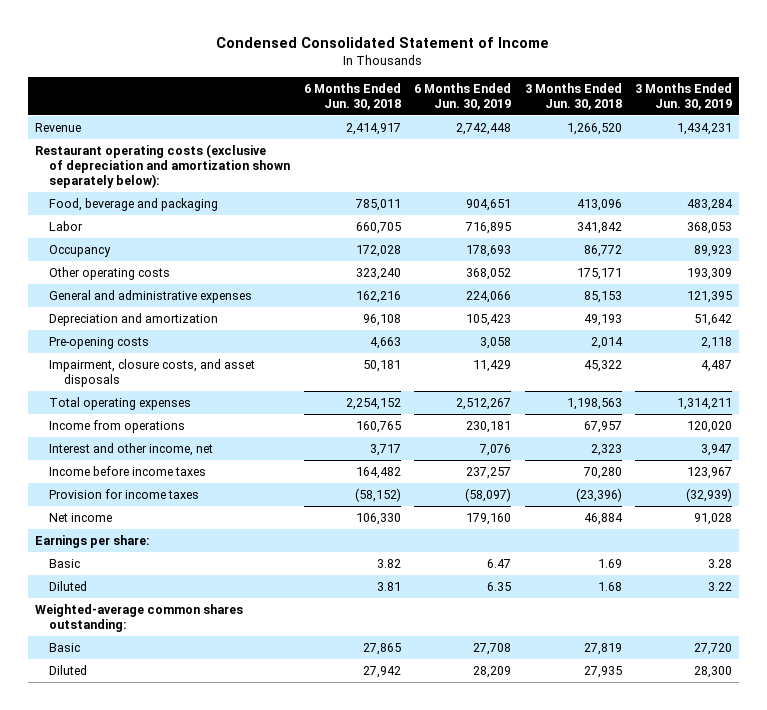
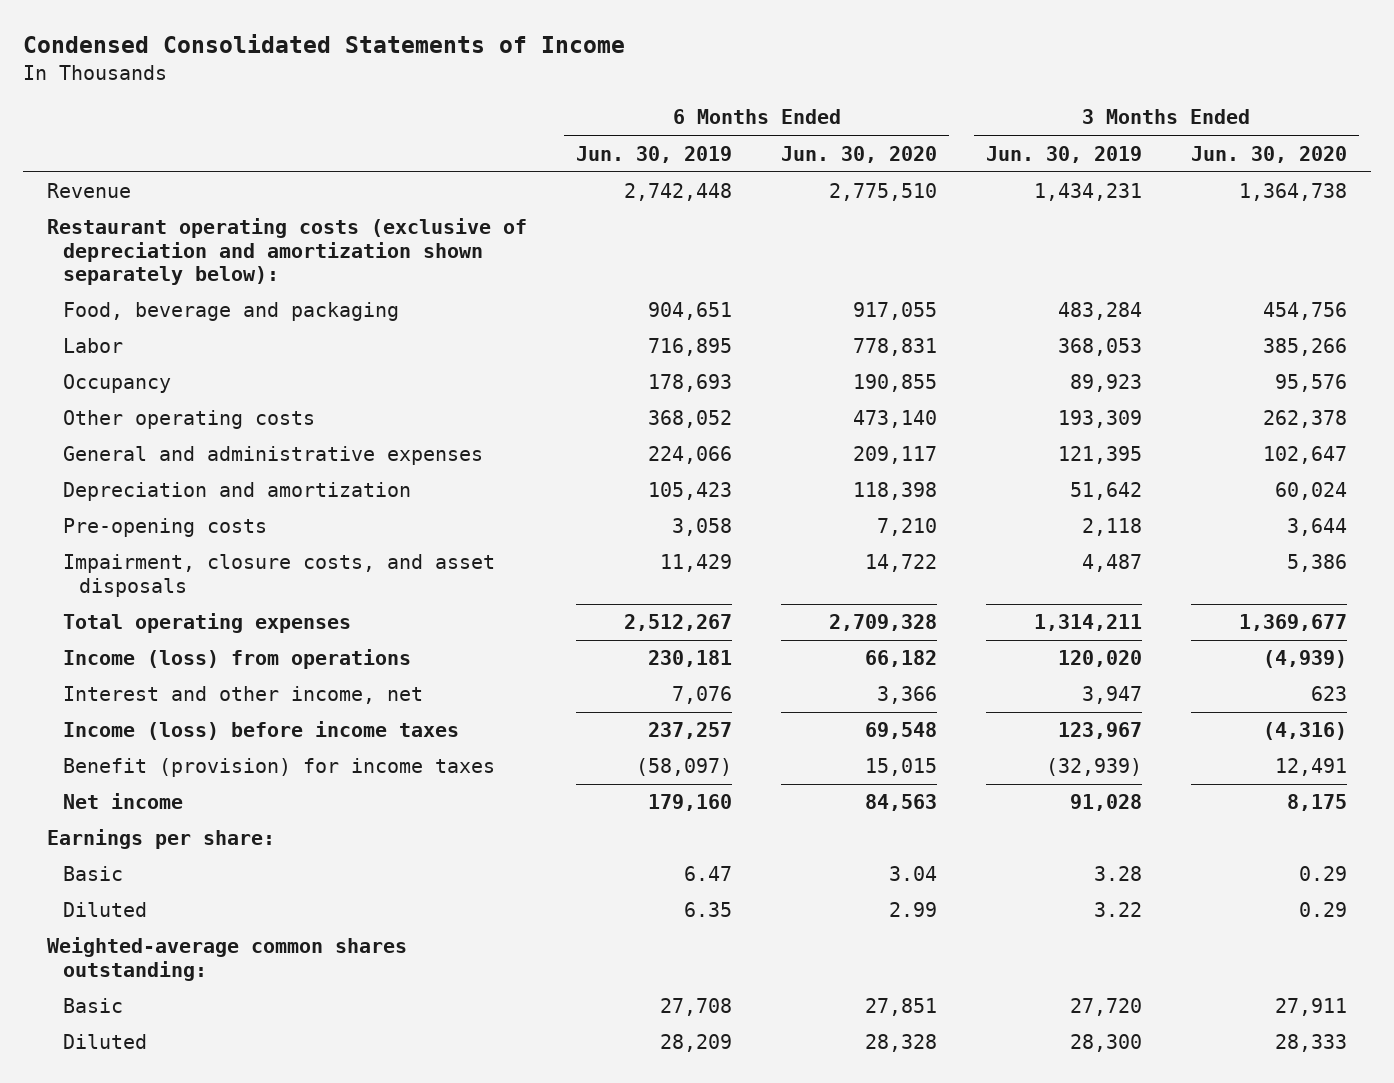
- Condensed Consolidated Statement of Income
+ Condensed Consolidated Statements of Income
- | 6 Months Ended Jun. 30, 2018 | 6 Months Ended Jun. 30, 2019 | 3 Months Ended Jun. 30, 2018 | 3 Months Ended Jun. 30, 2019
+ | 6 Months Ended Jun. 30, 2019 | 6 Months Ended Jun. 30, 2020 | 3 Months Ended Jun. 30, 2019 | 3 Months Ended Jun. 30, 2020
- Income from operations | 160,765 | 230,181 | 67,957 | 120,020
+ Income (loss) from operations | 230,181 | 66,182 | 120,020 | (4,939)
- Income before income taxes | 164,482 | 237,257 | 70,280 | 123,967
- Provision for income taxes | (58,152) | (58,097) | (23,396) | (32,939)
+ Income (loss) before income taxes | 237,257 | 69,548 | 123,967 | (4,316)
+ Benefit (provision) for income taxes | (58,097) | 15,015 | (32,939) | 12,491

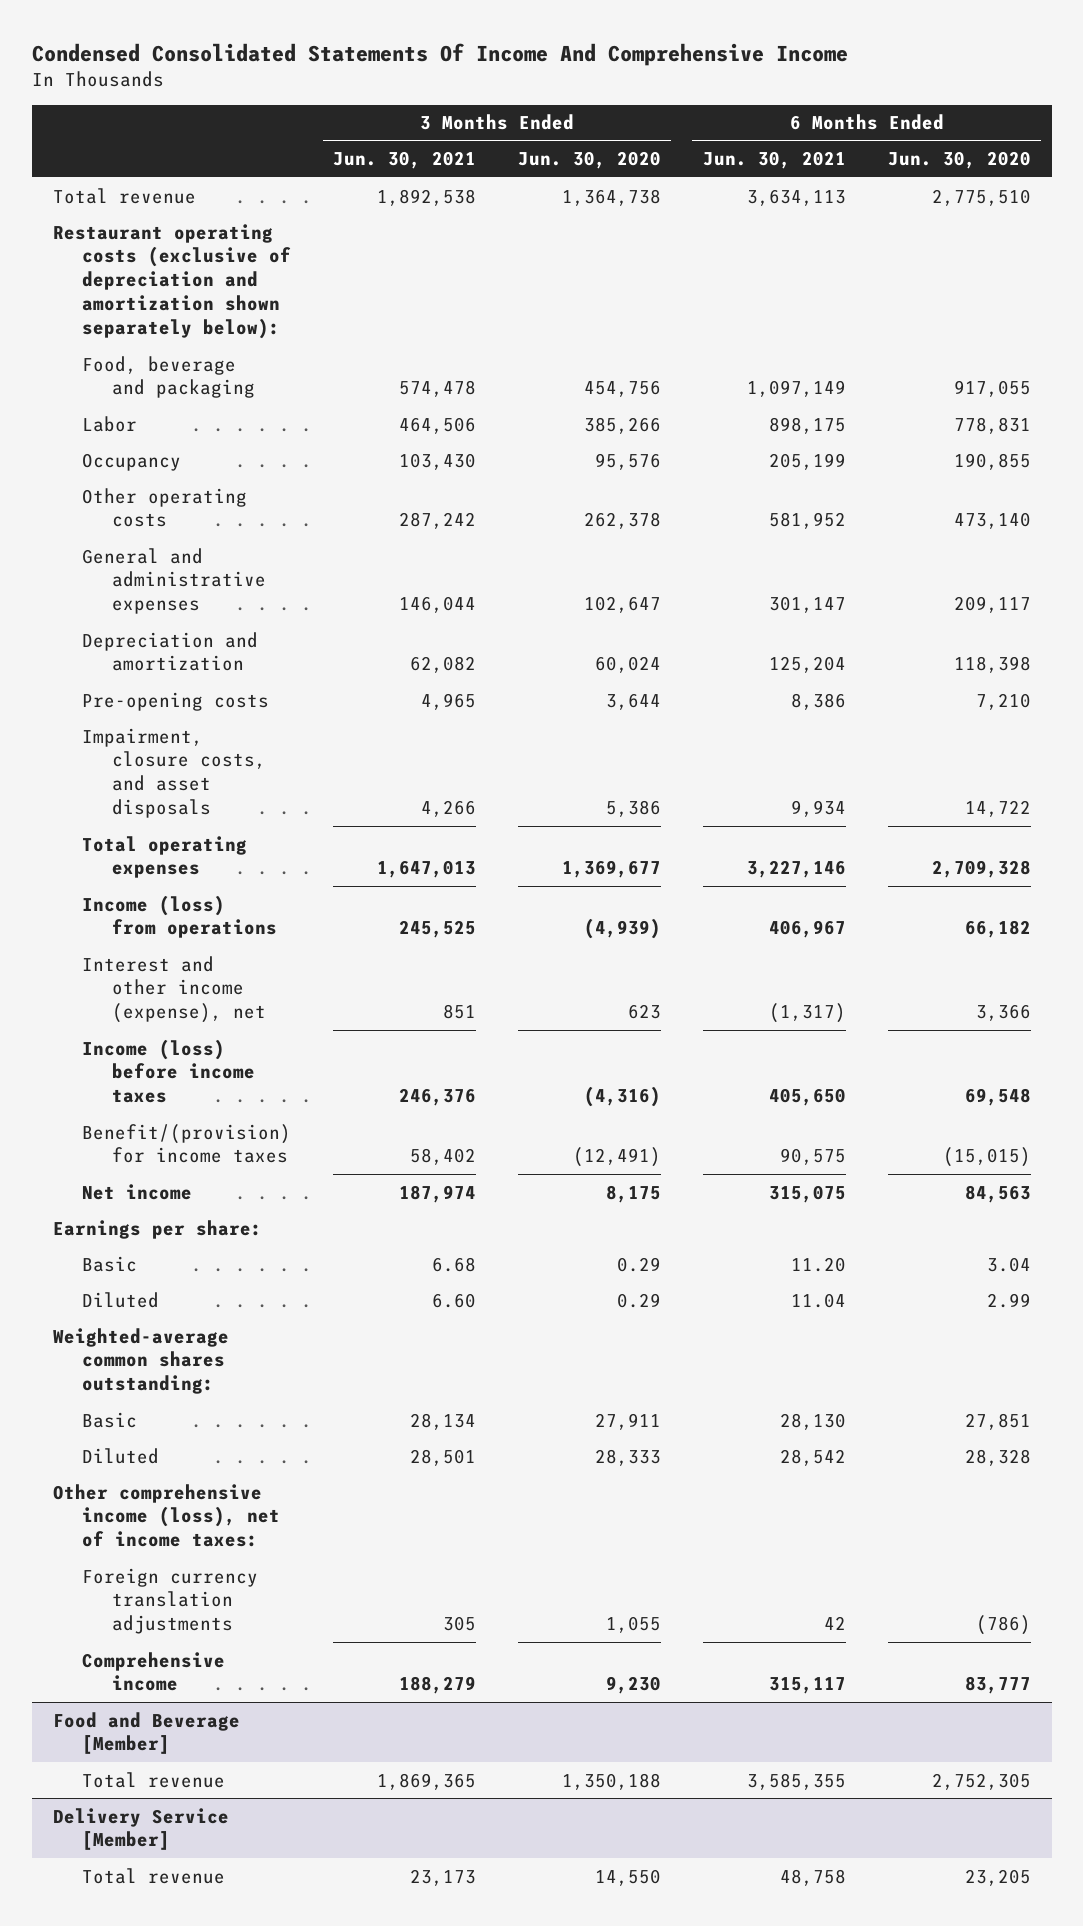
- Condensed Consolidated Statements of Income
+ Condensed Consolidated Statements Of Income And Comprehensive Income
- | 6 Months Ended Jun. 30, 2019 | 6 Months Ended Jun. 30, 2020 | 3 Months Ended Jun. 30, 2019 | 3 Months Ended Jun. 30, 2020
+ | 3 Months Ended Jun. 30, 2021 | 3 Months Ended Jun. 30, 2020 | 6 Months Ended Jun. 30, 2021 | 6 Months Ended Jun. 30, 2020
- Revenue | 2,742,448 | 2,775,510 | 1,434,231 | 1,364,738
+ Total revenue | 1,892,538 | 1,364,738 | 3,634,113 | 2,775,510
- Interest and other income, net | 7,076 | 3,366 | 3,947 | 623
+ Interest and other income (expense), net | 851 | 623 | (1,317) | 3,366
- Benefit (provision) for income taxes | (58,097) | 15,015 | (32,939) | 12,491
+ Benefit/(provision) for income taxes | 58,402 | (12,491) | 90,575 | (15,015)
+ Other comprehensive income (loss), net of income taxes:
+ Foreign currency translation adjustments | 305 | 1,055 | 42 | (786)
+ Comprehensive income | 188,279 | 9,230 | 315,117 | 83,777
+ Food and Beverage [Member]
+ Total revenue | 1,869,365 | 1,350,188 | 3,585,355 | 2,752,305
+ Delivery Service [Member]
+ Total revenue | 23,173 | 14,550 | 48,758 | 23,205

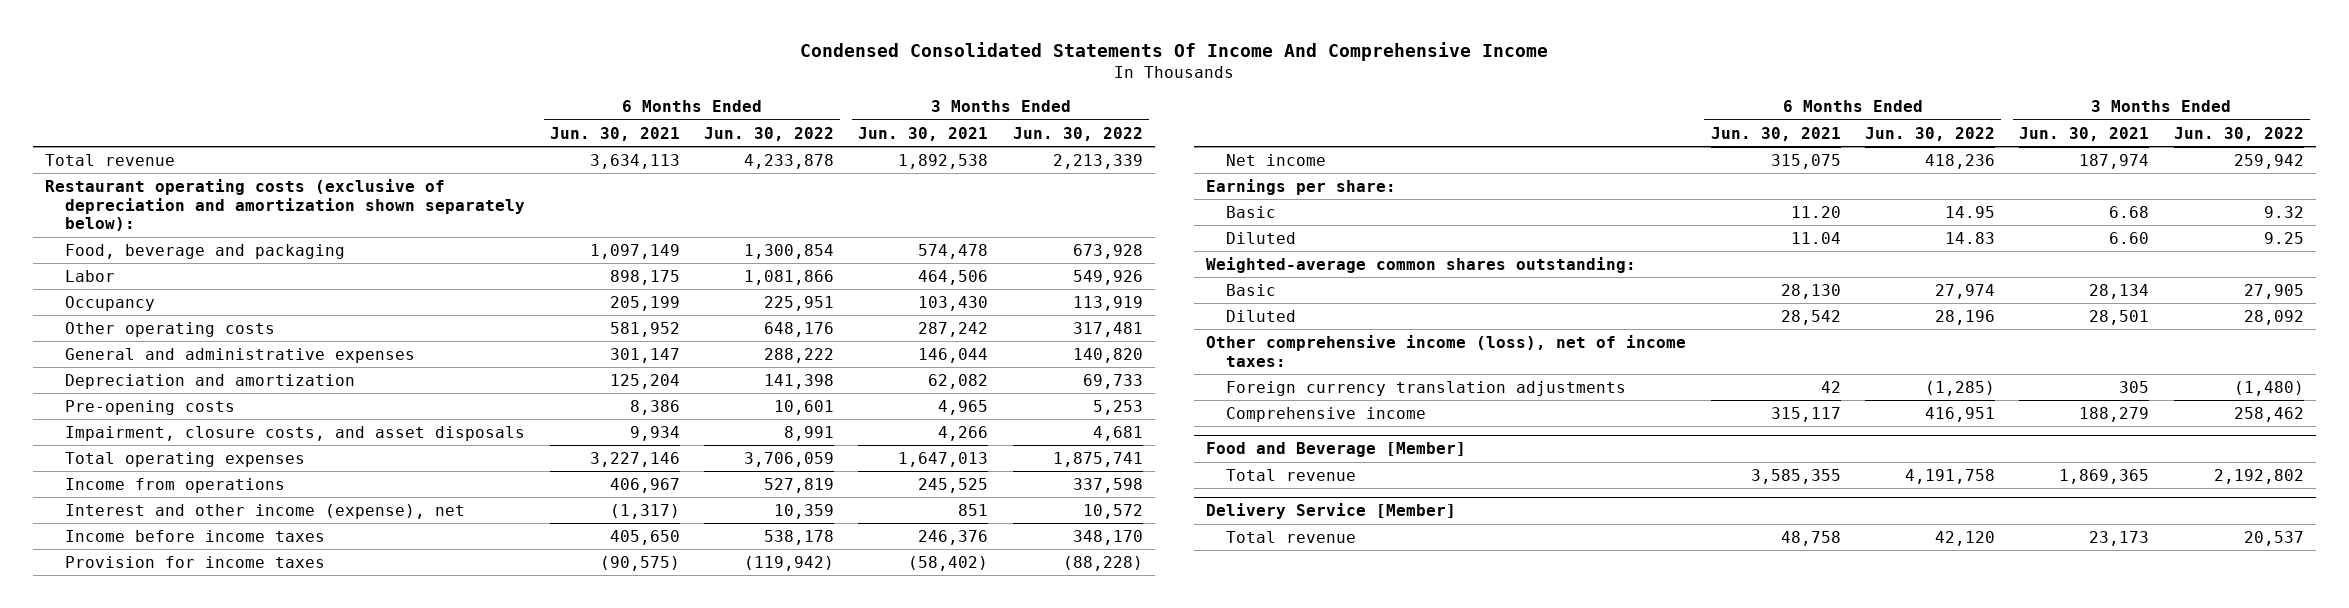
- | 3 Months Ended Jun. 30, 2021 | 3 Months Ended Jun. 30, 2020 | 6 Months Ended Jun. 30, 2021 | 6 Months Ended Jun. 30, 2020
+ | 6 Months Ended Jun. 30, 2021 | 6 Months Ended Jun. 30, 2022 | 3 Months Ended Jun. 30, 2021 | 3 Months Ended Jun. 30, 2022
- Income (loss) from operations | 245,525 | (4,939) | 406,967 | 66,182
+ Income from operations | 406,967 | 527,819 | 245,525 | 337,598
- Income (loss) before income taxes | 246,376 | (4,316) | 405,650 | 69,548
- Benefit/(provision) for income taxes | 58,402 | (12,491) | 90,575 | (15,015)
+ Income before income taxes | 405,650 | 538,178 | 246,376 | 348,170
+ Provision for income taxes | (90,575) | (119,942) | (58,402) | (88,228)

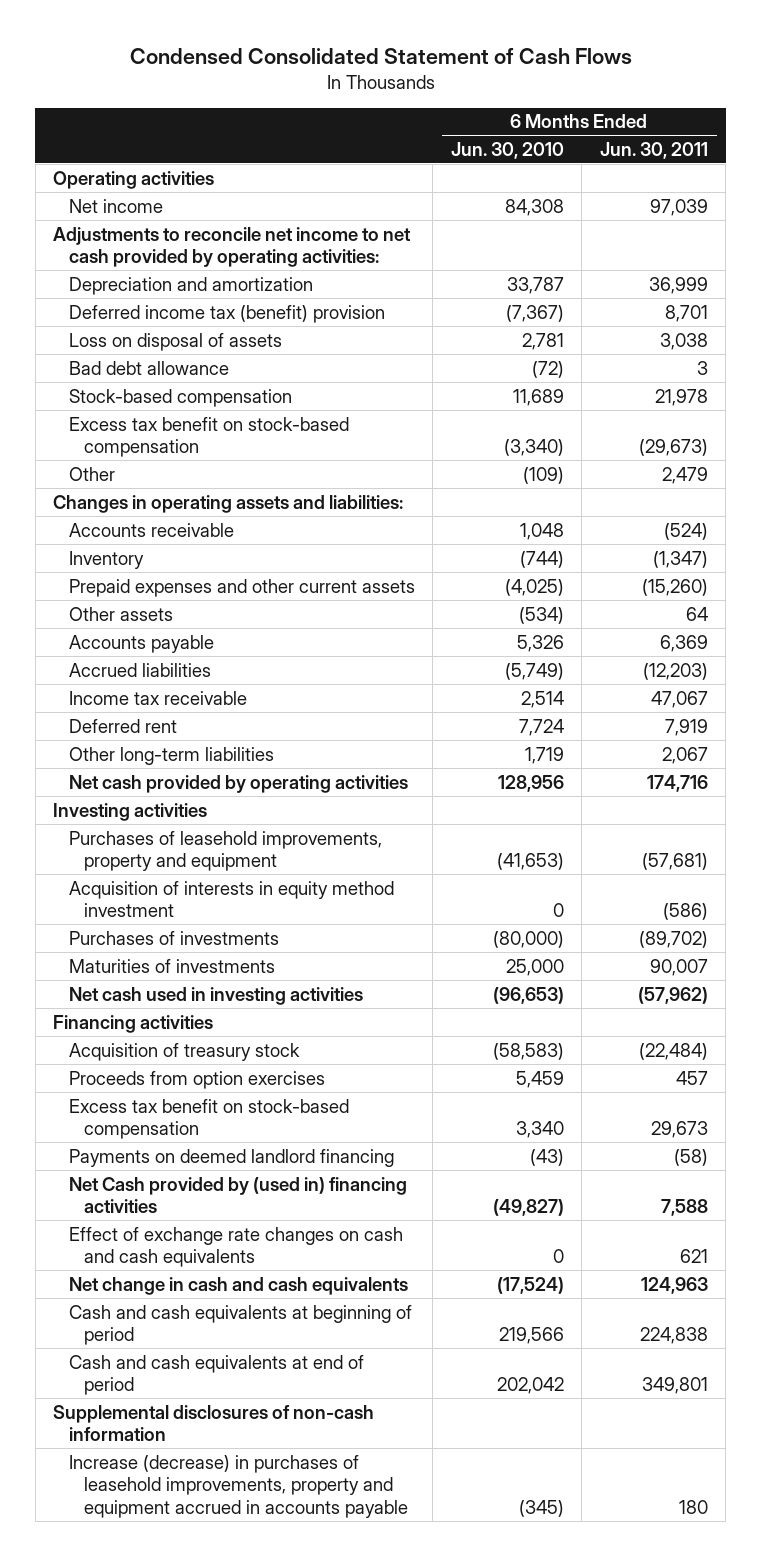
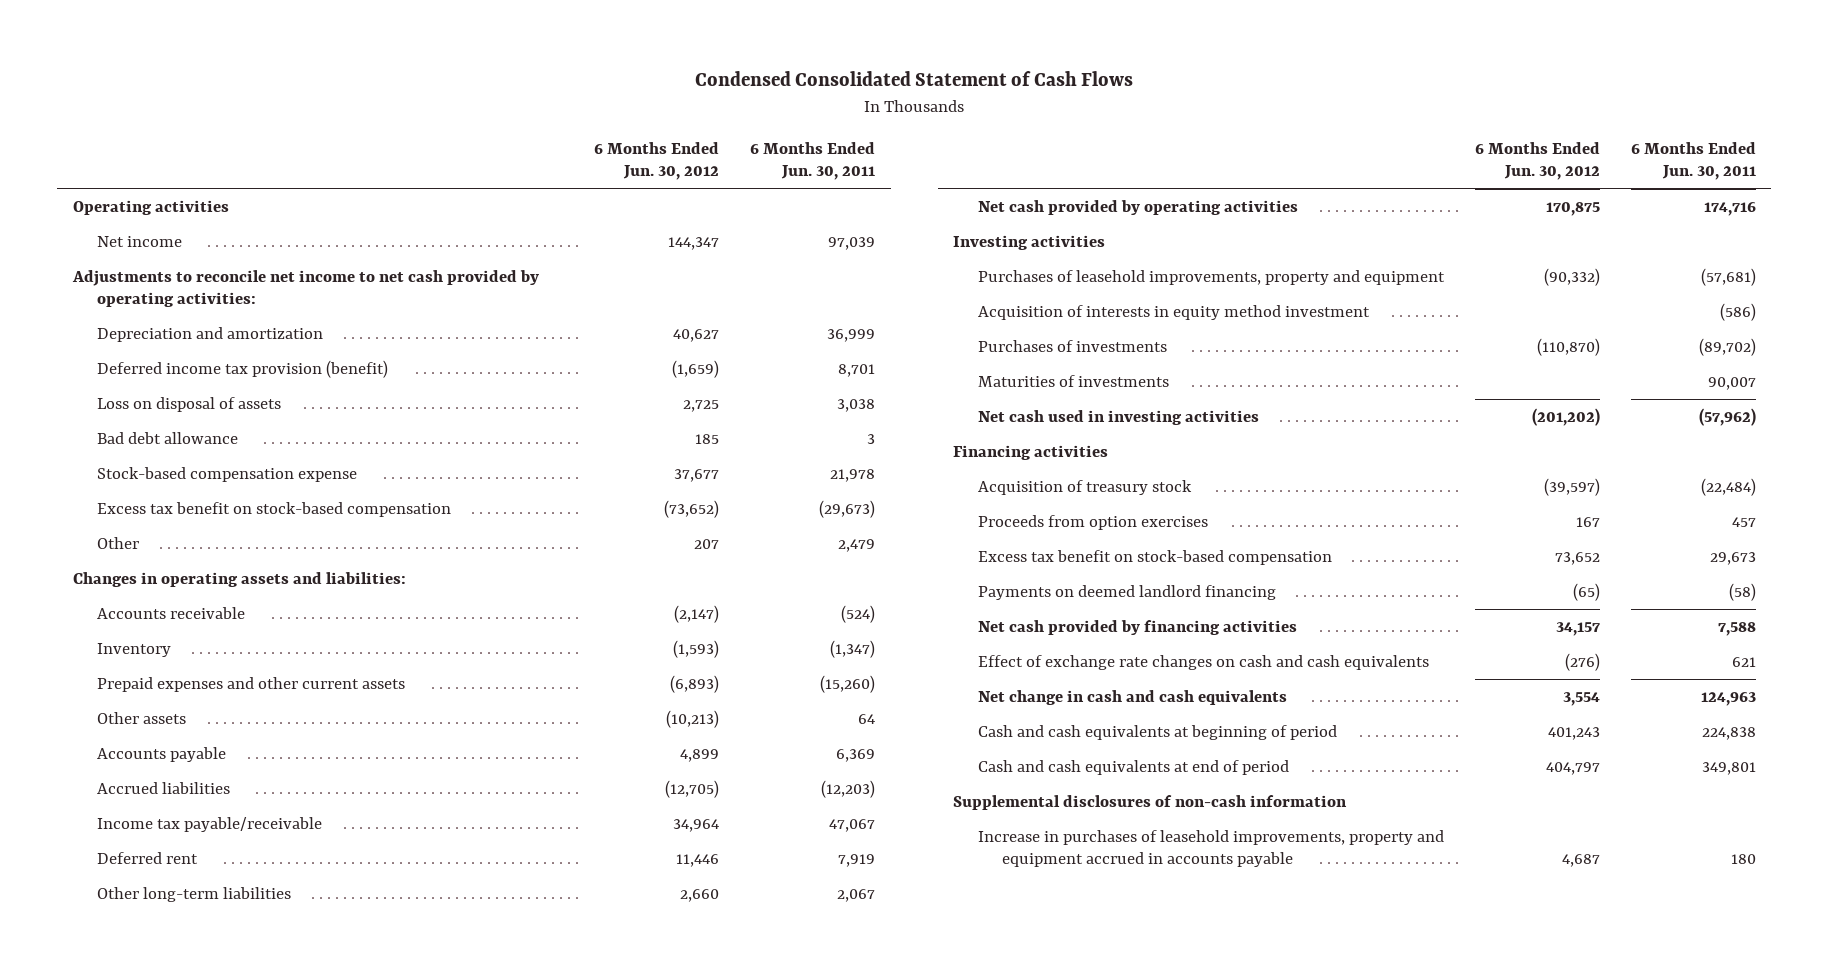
- | 6 Months Ended Jun. 30, 2010 | 6 Months Ended Jun. 30, 2011
+ | 6 Months Ended Jun. 30, 2012 | 6 Months Ended Jun. 30, 2011
- Deferred income tax (benefit) provision | (7,367) | 8,701
+ Deferred income tax provision (benefit) | (1,659) | 8,701
- Stock-based compensation | 11,689 | 21,978
+ Stock-based compensation expense | 37,677 | 21,978
- Income tax receivable | 2,514 | 47,067
+ Income tax payable/receivable | 34,964 | 47,067
- Net Cash provided by (used in) financing activities | (49,827) | 7,588
+ Net cash provided by financing activities | 34,157 | 7,588
- Increase (decrease) in purchases of leasehold improvements, property and equipment accrued in accounts payable | (345) | 180
+ Increase in purchases of leasehold improvements, property and equipment accrued in accounts payable | 4,687 | 180

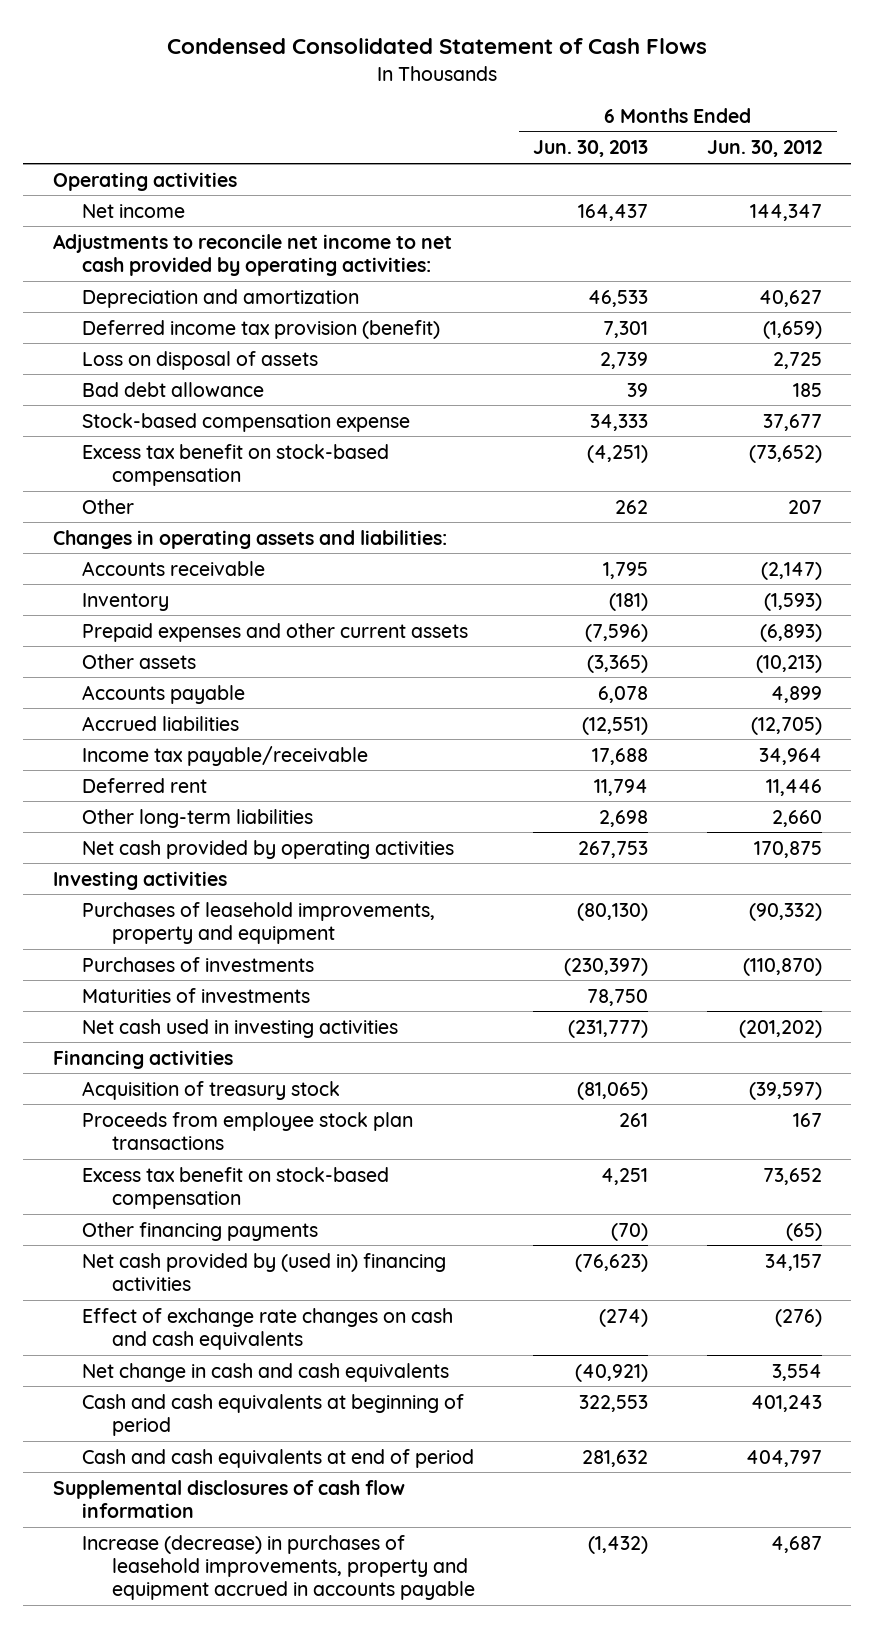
- | 6 Months Ended Jun. 30, 2012 | 6 Months Ended Jun. 30, 2011
+ | 6 Months Ended Jun. 30, 2013 | 6 Months Ended Jun. 30, 2012
- Acquisition of interests in equity method investment | | (586)
- Proceeds from option exercises | 167 | 457
+ Proceeds from employee stock plan transactions | 261 | 167
- Payments on deemed landlord financing | (65) | (58)
- Net cash provided by financing activities | 34,157 | 7,588
+ Other financing payments | (70) | (65)
+ Net cash provided by (used in) financing activities | (76,623) | 34,157
- Supplemental disclosures of non-cash information
- Increase in purchases of leasehold improvements, property and equipment accrued in accounts payable | 4,687 | 180
+ Supplemental disclosures of cash flow information
+ Increase (decrease) in purchases of leasehold improvements, property and equipment accrued in accounts payable | (1,432) | 4,687

